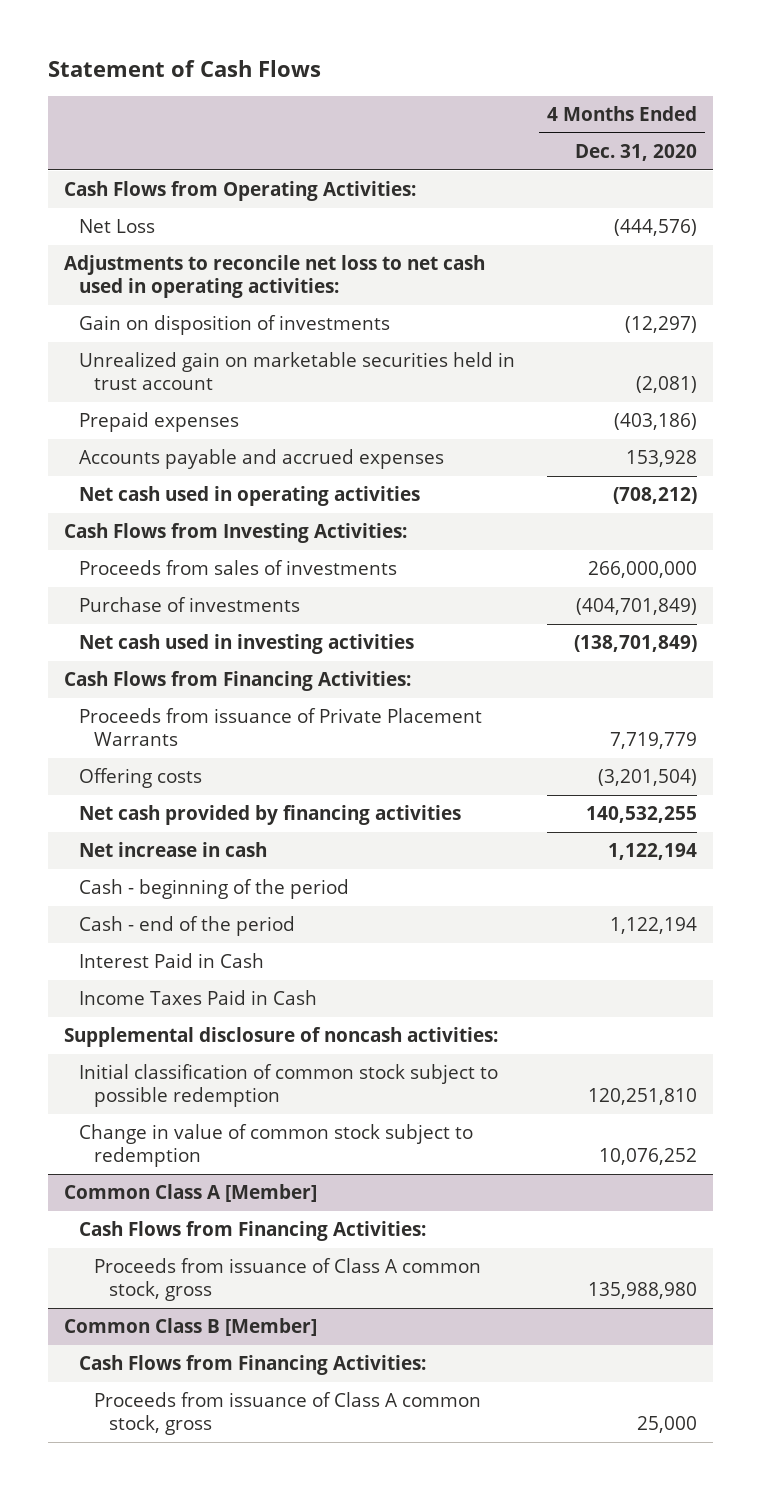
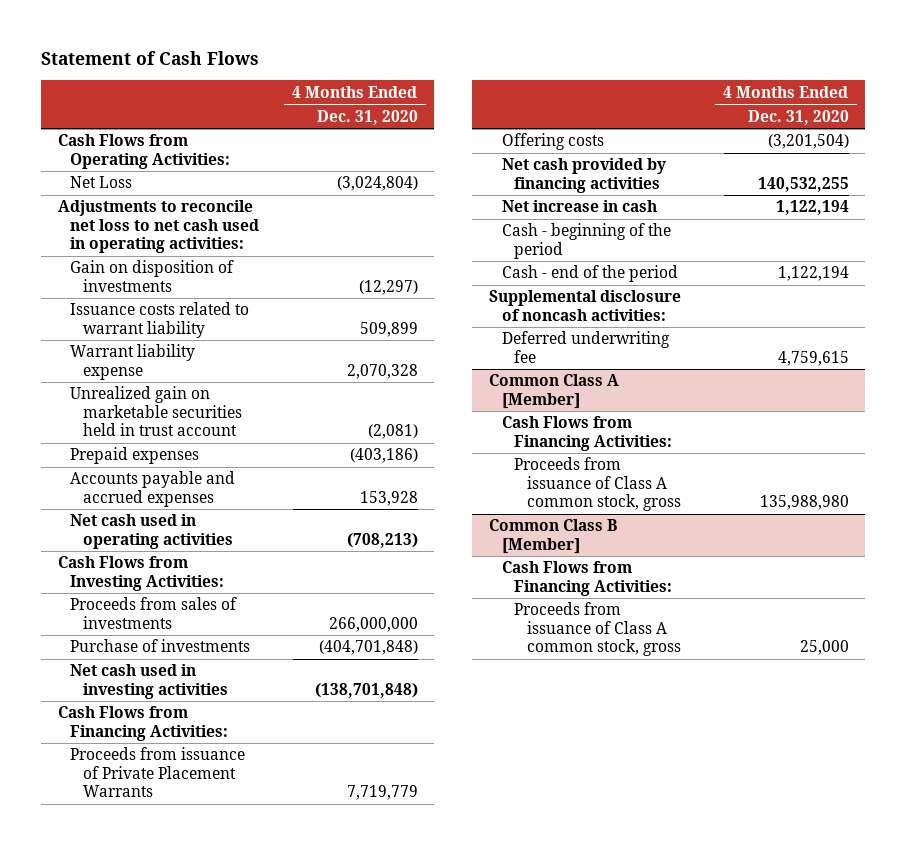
- Net Loss | (444,576)
+ Net Loss | (3,024,804)
+ Issuance costs related to warrant liability | 509,899
+ Warrant liability expense | 2,070,328
- Net cash used in operating activities | (708,212)
+ Net cash used in operating activities | (708,213)
- Purchase of investments | (404,701,849)
- Net cash used in investing activities | (138,701,849)
+ Purchase of investments | (404,701,848)
+ Net cash used in investing activities | (138,701,848)
- Interest Paid in Cash
- Income Taxes Paid in Cash
- Initial classification of common stock subject to possible redemption | 120,251,810
- Change in value of common stock subject to redemption | 10,076,252
+ Deferred underwriting fee | 4,759,615

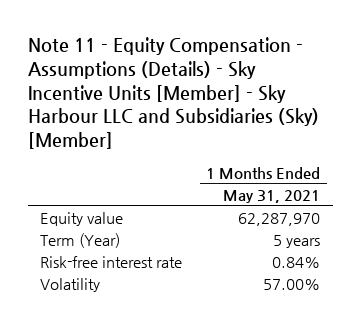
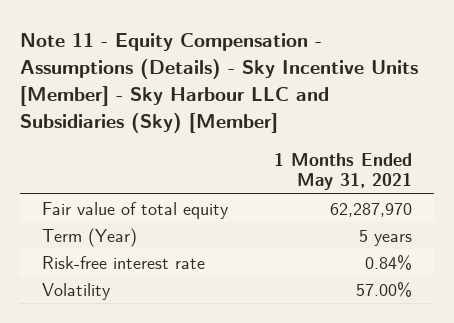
- Equity value | 62,287,970
+ Fair value of total equity | 62,287,970

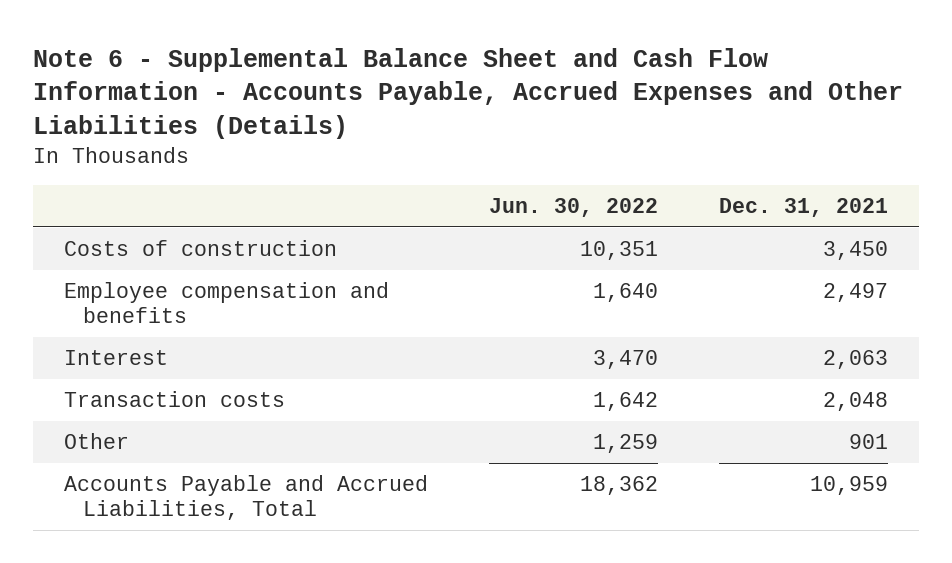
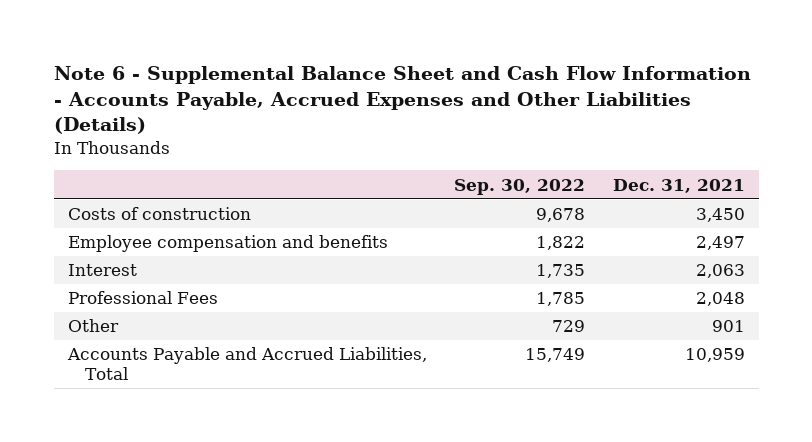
- | Jun. 30, 2022 | Dec. 31, 2021
+ | Sep. 30, 2022 | Dec. 31, 2021
- Transaction costs | 1,642 | 2,048
+ Professional Fees | 1,785 | 2,048

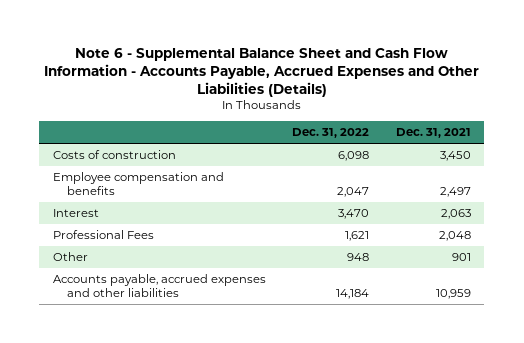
- | Sep. 30, 2022 | Dec. 31, 2021
+ | Dec. 31, 2022 | Dec. 31, 2021
- Accounts Payable and Accrued Liabilities, Total | 15,749 | 10,959
+ Accounts payable, accrued expenses and other liabilities | 14,184 | 10,959

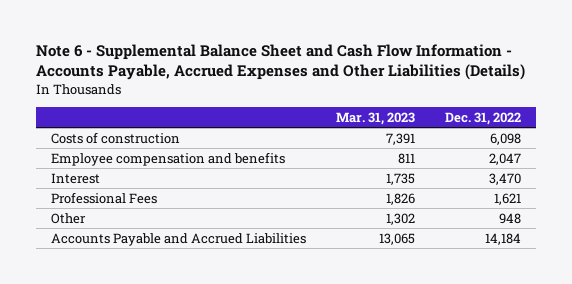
- | Dec. 31, 2022 | Dec. 31, 2021
+ | Mar. 31, 2023 | Dec. 31, 2022
- Accounts payable, accrued expenses and other liabilities | 14,184 | 10,959
+ Accounts Payable and Accrued Liabilities | 13,065 | 14,184

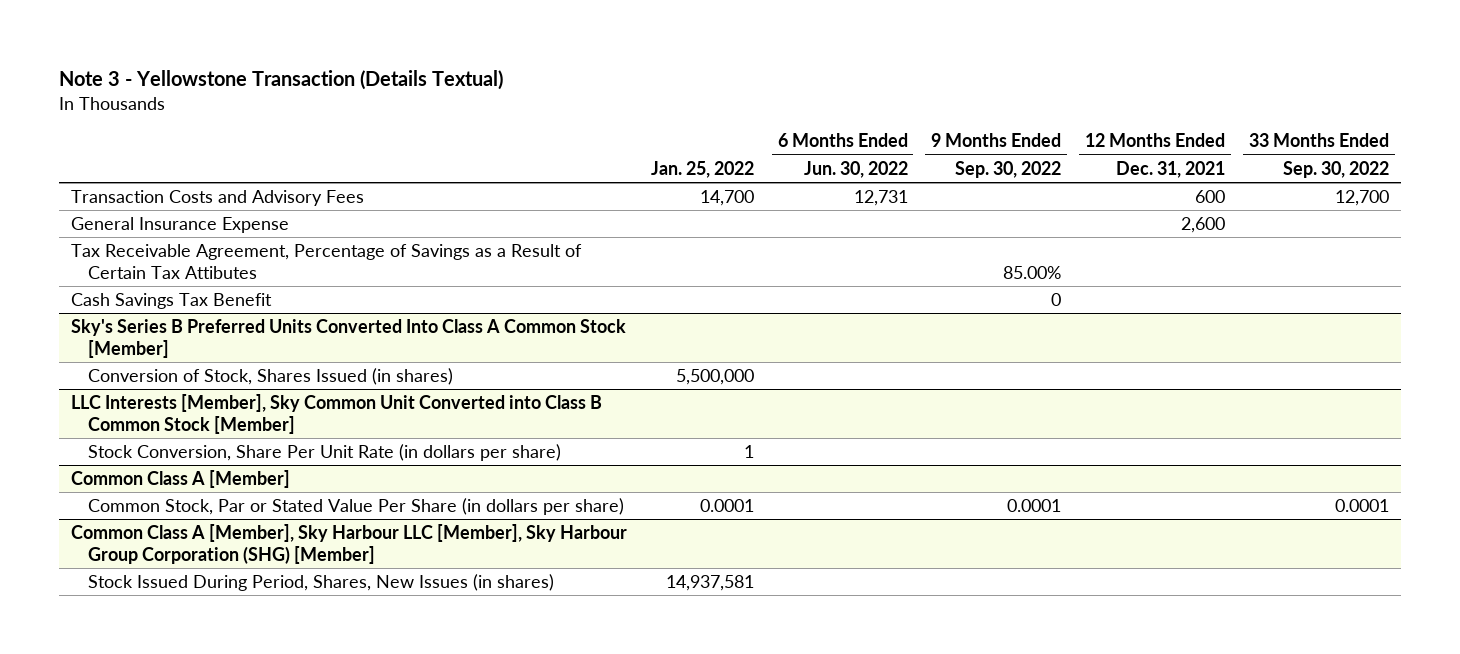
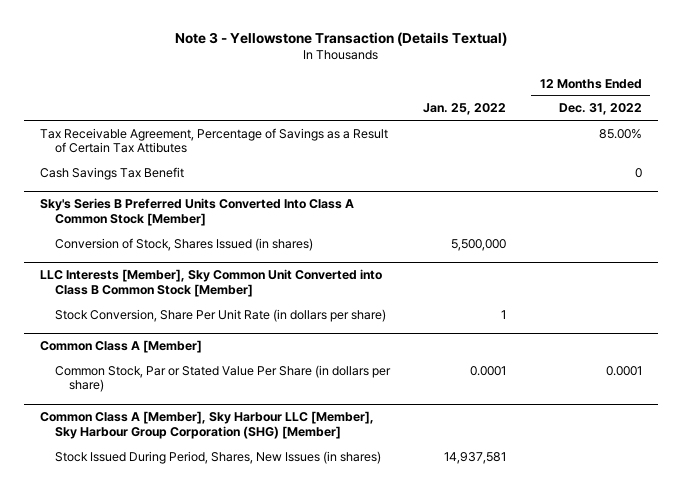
- | Jan. 25, 2022 | 6 Months Ended Jun. 30, 2022 | 9 Months Ended Sep. 30, 2022 | 12 Months Ended Dec. 31, 2021 | 33 Months Ended Sep. 30, 2022
+ | Jan. 25, 2022 | 12 Months Ended Dec. 31, 2022
- Transaction Costs and Advisory Fees | 14,700 | 12,731 | | 600 | 12,700
- General Insurance Expense | | | | 2,600 |

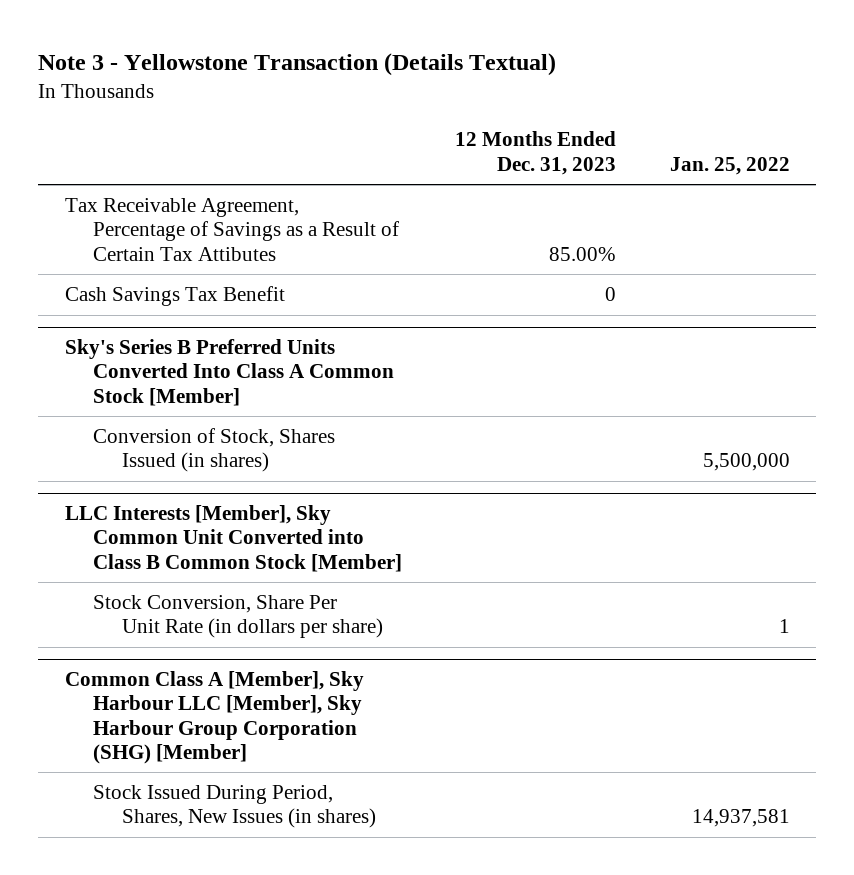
- | Jan. 25, 2022 | 12 Months Ended Dec. 31, 2022
+ | 12 Months Ended Dec. 31, 2023 | Jan. 25, 2022
- Common Class A [Member]
- Common Stock, Par or Stated Value Per Share (in dollars per share) | 0.0001 | 0.0001

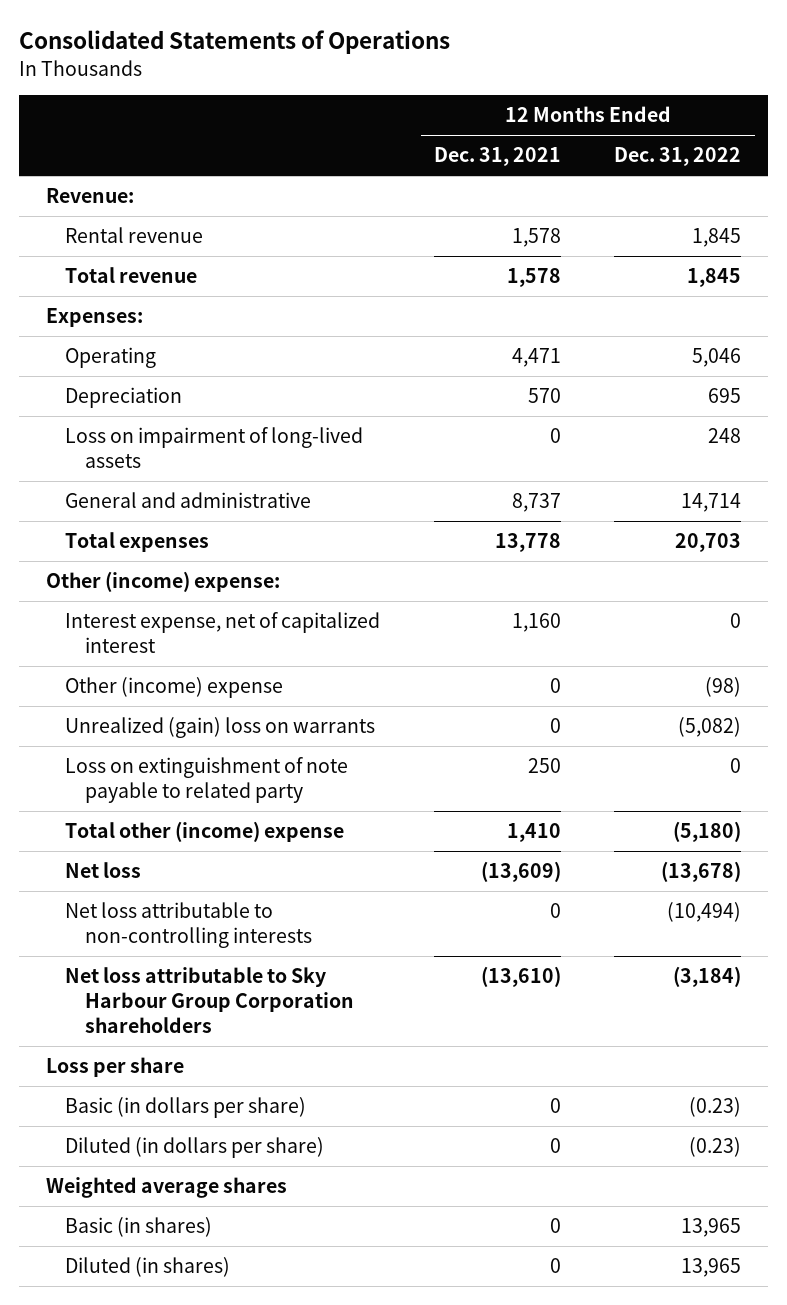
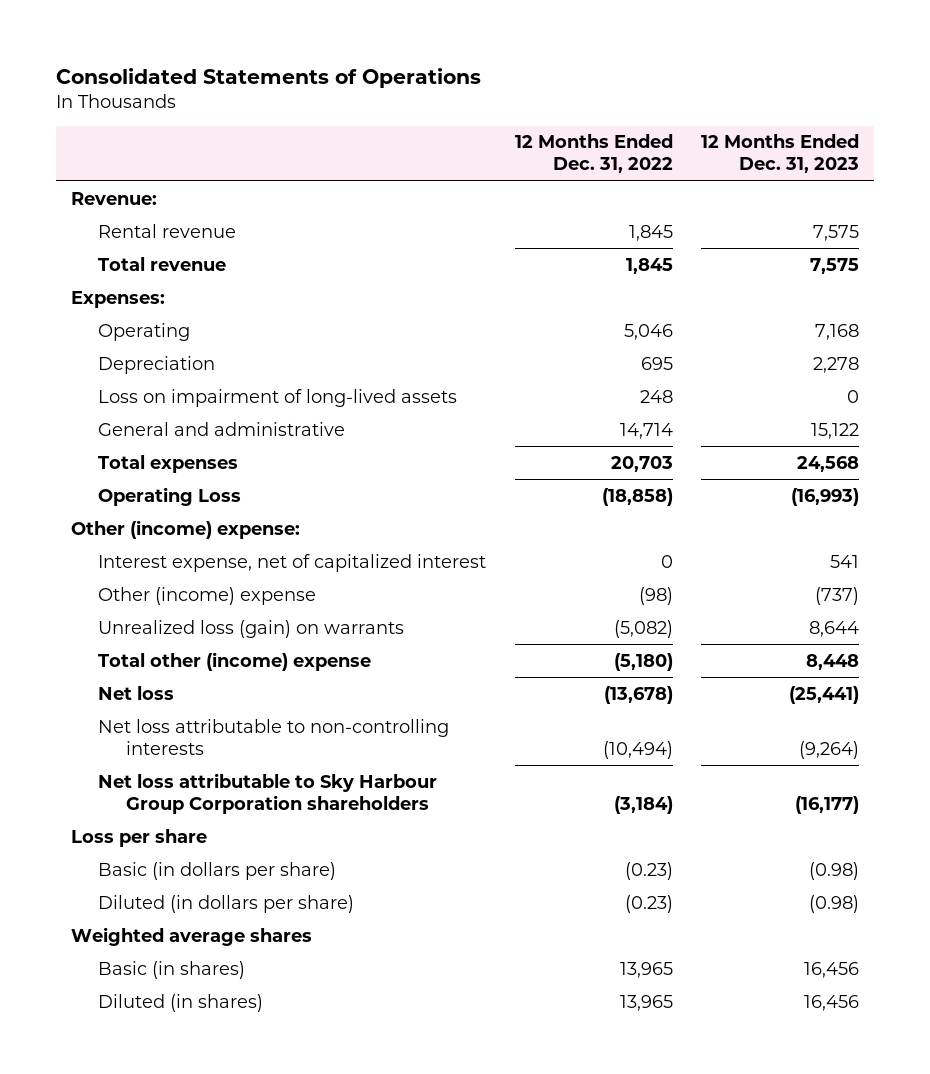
- | 12 Months Ended Dec. 31, 2021 | 12 Months Ended Dec. 31, 2022
+ | 12 Months Ended Dec. 31, 2022 | 12 Months Ended Dec. 31, 2023
+ Operating Loss | (18,858) | (16,993)
- Unrealized (gain) loss on warrants | 0 | (5,082)
- Loss on extinguishment of note payable to related party | 250 | 0
+ Unrealized loss (gain) on warrants | (5,082) | 8,644

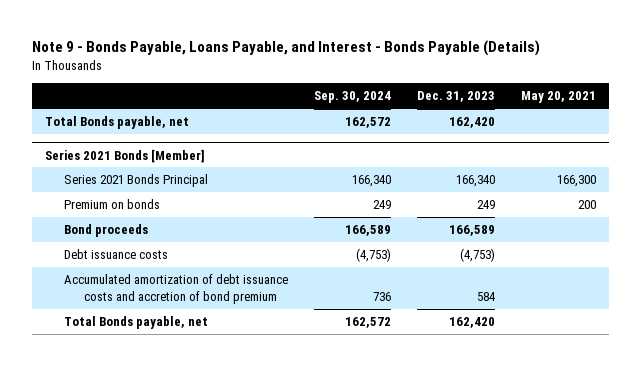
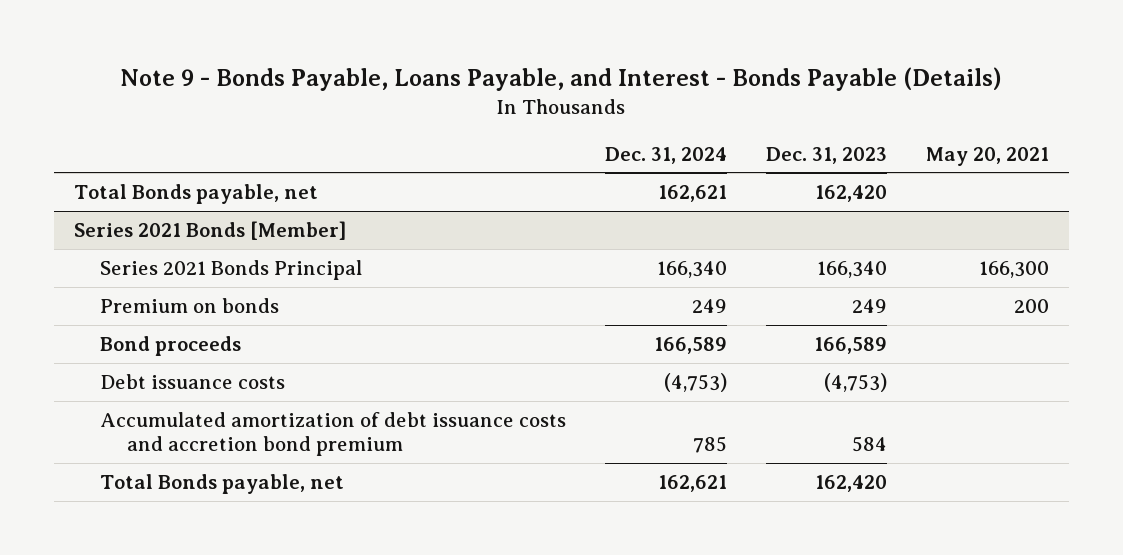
- | Sep. 30, 2024 | Dec. 31, 2023 | May 20, 2021
+ | Dec. 31, 2024 | Dec. 31, 2023 | May 20, 2021
@ Series 2021 Bonds [Member]
- Accumulated amortization of debt issuance costs and accretion of bond premium | 736 | 584 |
+ Accumulated amortization of debt issuance costs and accretion bond premium | 785 | 584 |

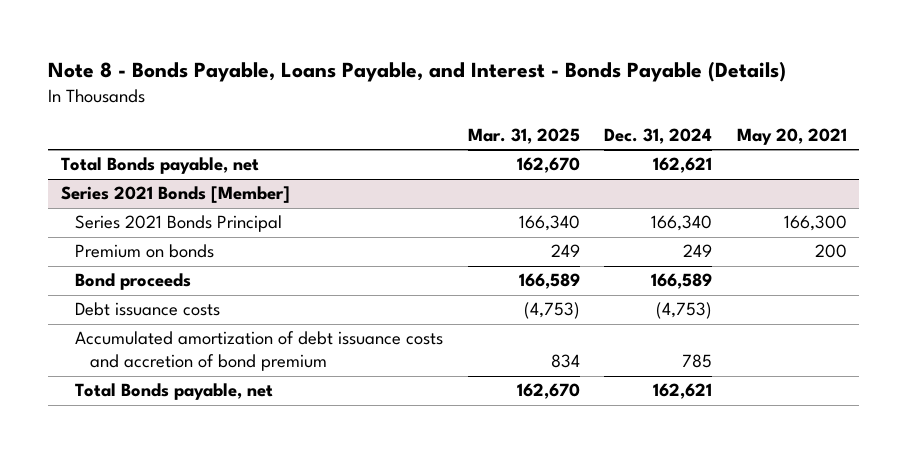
- Note 9 - Bonds Payable, Loans Payable, and Interest - Bonds Payable (Details)
+ Note 8 - Bonds Payable, Loans Payable, and Interest - Bonds Payable (Details)
- | Dec. 31, 2024 | Dec. 31, 2023 | May 20, 2021
+ | Mar. 31, 2025 | Dec. 31, 2024 | May 20, 2021
@ Series 2021 Bonds [Member]
- Accumulated amortization of debt issuance costs and accretion bond premium | 785 | 584 |
+ Accumulated amortization of debt issuance costs and accretion of bond premium | 834 | 785 |

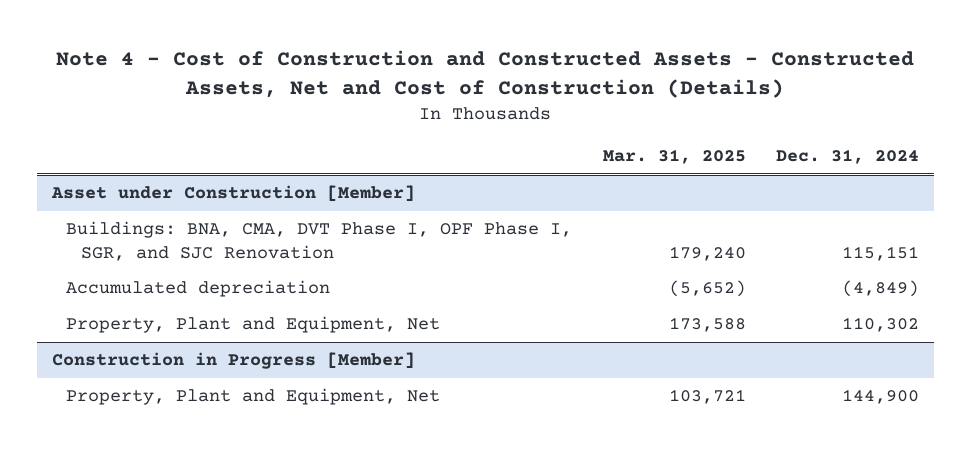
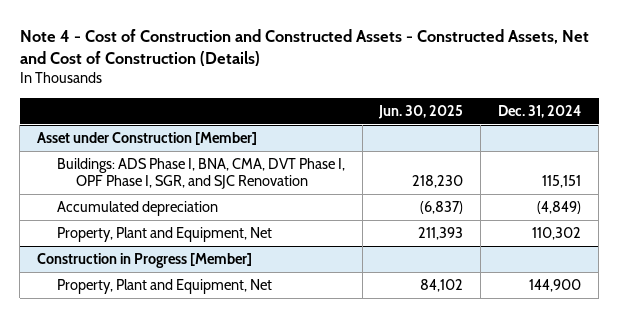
- | Mar. 31, 2025 | Dec. 31, 2024
+ | Jun. 30, 2025 | Dec. 31, 2024
@ Asset under Construction [Member]
- Buildings: BNA, CMA, DVT Phase I, OPF Phase I, SGR, and SJC Renovation | 179,240 | 115,151
+ Buildings: ADS Phase I, BNA, CMA, DVT Phase I, OPF Phase I, SGR, and SJC Renovation | 218,230 | 115,151

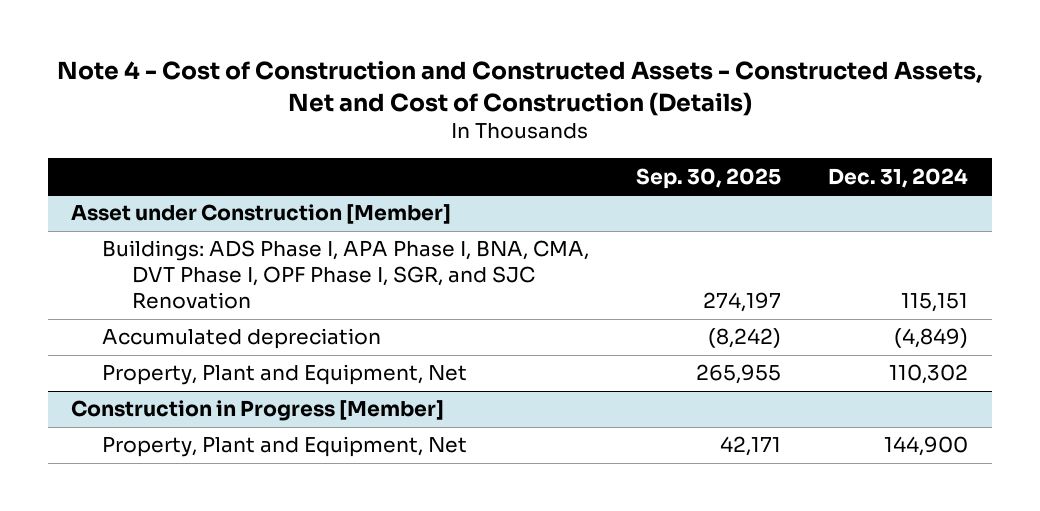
- | Jun. 30, 2025 | Dec. 31, 2024
+ | Sep. 30, 2025 | Dec. 31, 2024
@ Asset under Construction [Member]
- Buildings: ADS Phase I, BNA, CMA, DVT Phase I, OPF Phase I, SGR, and SJC Renovation | 218,230 | 115,151
+ Buildings: ADS Phase I, APA Phase I, BNA, CMA, DVT Phase I, OPF Phase I, SGR, and SJC Renovation | 274,197 | 115,151

